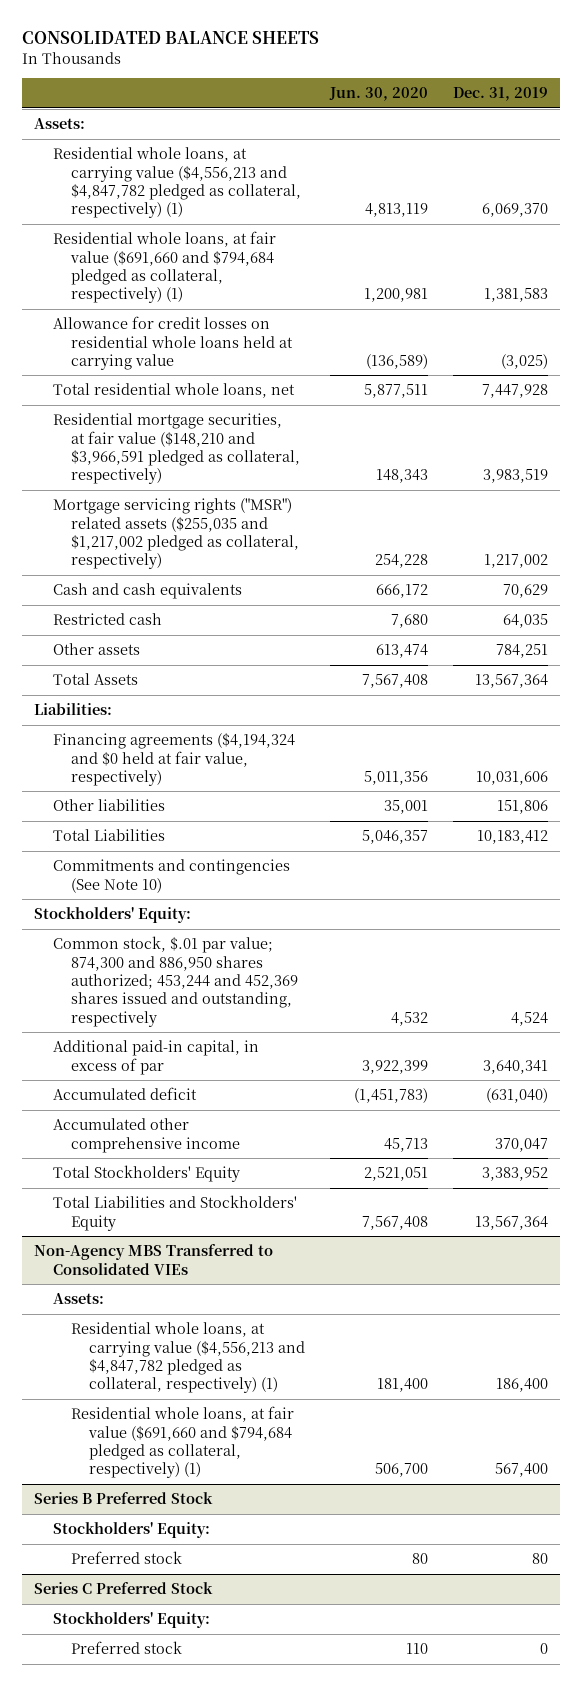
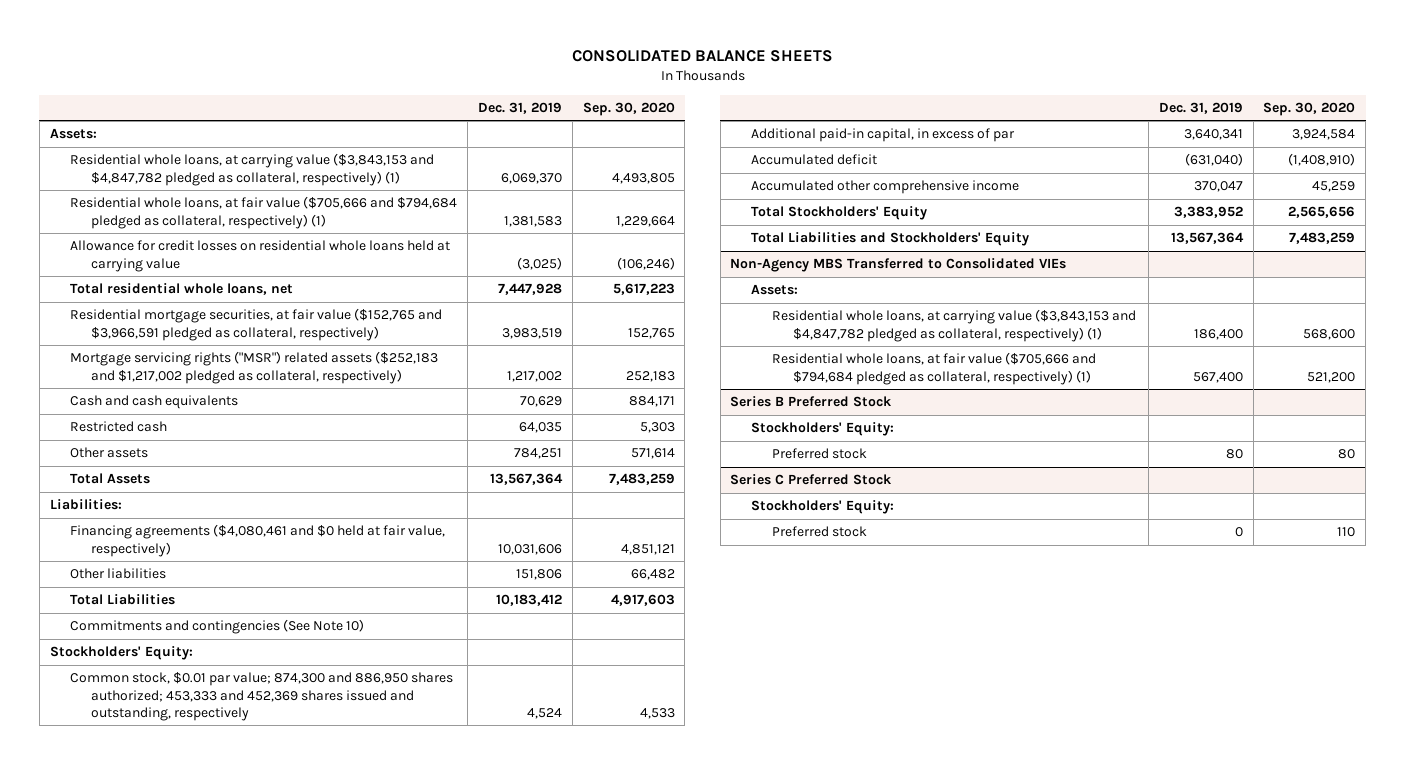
- | Jun. 30, 2020 | Dec. 31, 2019
+ | Dec. 31, 2019 | Sep. 30, 2020
- Residential whole loans, at carrying value ($4,556,213 and $4,847,782 pledged as collateral, respectively) (1) | 4,813,119 | 6,069,370
- Residential whole loans, at fair value ($691,660 and $794,684 pledged as collateral, respectively) (1) | 1,200,981 | 1,381,583
+ Residential whole loans, at carrying value ($3,843,153 and $4,847,782 pledged as collateral, respectively) (1) | 6,069,370 | 4,493,805
+ Residential whole loans, at fair value ($705,666 and $794,684 pledged as collateral, respectively) (1) | 1,381,583 | 1,229,664
- Residential mortgage securities, at fair value ($148,210 and $3,966,591 pledged as collateral, respectively) | 148,343 | 3,983,519
- Mortgage servicing rights ("MSR") related assets ($255,035 and $1,217,002 pledged as collateral, respectively) | 254,228 | 1,217,002
+ Residential mortgage securities, at fair value ($152,765 and $3,966,591 pledged as collateral, respectively) | 3,983,519 | 152,765
+ Mortgage servicing rights ("MSR") related assets ($252,183 and $1,217,002 pledged as collateral, respectively) | 1,217,002 | 252,183
- Financing agreements ($4,194,324 and $0 held at fair value, respectively) | 5,011,356 | 10,031,606
+ Financing agreements ($4,080,461 and $0 held at fair value, respectively) | 10,031,606 | 4,851,121
- Common stock, $.01 par value; 874,300 and 886,950 shares authorized; 453,244 and 452,369 shares issued and outstanding, respectively | 4,532 | 4,524
+ Common stock, $0.01 par value; 874,300 and 886,950 shares authorized; 453,333 and 452,369 shares issued and outstanding, respectively | 4,524 | 4,533
@ Non-Agency MBS Transferred to Consolidated VIEs
- Residential whole loans, at carrying value ($4,556,213 and $4,847,782 pledged as collateral, respectively) (1) | 181,400 | 186,400
- Residential whole loans, at fair value ($691,660 and $794,684 pledged as collateral, respectively) (1) | 506,700 | 567,400
+ Residential whole loans, at carrying value ($3,843,153 and $4,847,782 pledged as collateral, respectively) (1) | 186,400 | 568,600
+ Residential whole loans, at fair value ($705,666 and $794,684 pledged as collateral, respectively) (1) | 567,400 | 521,200

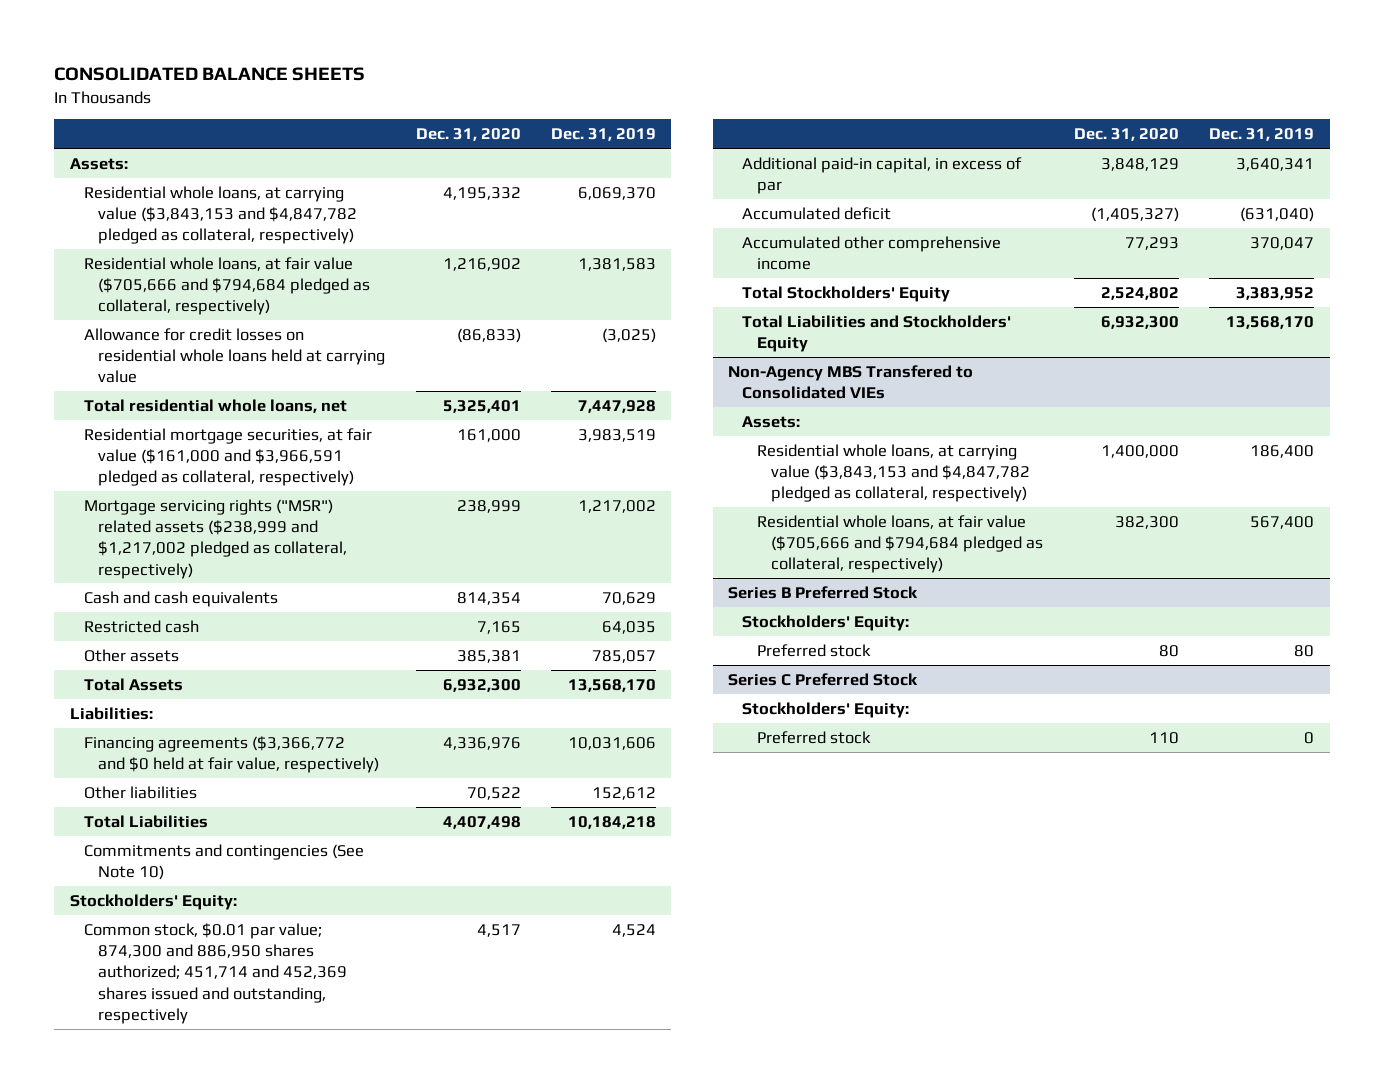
- | Dec. 31, 2019 | Sep. 30, 2020
+ | Dec. 31, 2020 | Dec. 31, 2019
- Residential whole loans, at carrying value ($3,843,153 and $4,847,782 pledged as collateral, respectively) (1) | 6,069,370 | 4,493,805
- Residential whole loans, at fair value ($705,666 and $794,684 pledged as collateral, respectively) (1) | 1,381,583 | 1,229,664
+ Residential whole loans, at carrying value ($3,843,153 and $4,847,782 pledged as collateral, respectively) | 4,195,332 | 6,069,370
+ Residential whole loans, at fair value ($705,666 and $794,684 pledged as collateral, respectively) | 1,216,902 | 1,381,583
- Residential mortgage securities, at fair value ($152,765 and $3,966,591 pledged as collateral, respectively) | 3,983,519 | 152,765
- Mortgage servicing rights ("MSR") related assets ($252,183 and $1,217,002 pledged as collateral, respectively) | 1,217,002 | 252,183
+ Residential mortgage securities, at fair value ($161,000 and $3,966,591 pledged as collateral, respectively) | 161,000 | 3,983,519
+ Mortgage servicing rights ("MSR") related assets ($238,999 and $1,217,002 pledged as collateral, respectively) | 238,999 | 1,217,002
- Other assets | 784,251 | 571,614
- Total Assets | 13,567,364 | 7,483,259
+ Other assets | 385,381 | 785,057
+ Total Assets | 6,932,300 | 13,568,170
- Financing agreements ($4,080,461 and $0 held at fair value, respectively) | 10,031,606 | 4,851,121
- Other liabilities | 151,806 | 66,482
- Total Liabilities | 10,183,412 | 4,917,603
+ Financing agreements ($3,366,772 and $0 held at fair value, respectively) | 4,336,976 | 10,031,606
+ Other liabilities | 70,522 | 152,612
+ Total Liabilities | 4,407,498 | 10,184,218
- Common stock, $0.01 par value; 874,300 and 886,950 shares authorized; 453,333 and 452,369 shares issued and outstanding, respectively | 4,524 | 4,533
+ Common stock, $0.01 par value; 874,300 and 886,950 shares authorized; 451,714 and 452,369 shares issued and outstanding, respectively | 4,517 | 4,524
- Total Liabilities and Stockholders' Equity | 13,567,364 | 7,483,259
- Non-Agency MBS Transferred to Consolidated VIEs
+ Total Liabilities and Stockholders' Equity | 6,932,300 | 13,568,170
+ Non-Agency MBS Transfered to Consolidated VIEs
- Residential whole loans, at carrying value ($3,843,153 and $4,847,782 pledged as collateral, respectively) (1) | 186,400 | 568,600
- Residential whole loans, at fair value ($705,666 and $794,684 pledged as collateral, respectively) (1) | 567,400 | 521,200
+ Residential whole loans, at carrying value ($3,843,153 and $4,847,782 pledged as collateral, respectively) | 1,400,000 | 186,400
+ Residential whole loans, at fair value ($705,666 and $794,684 pledged as collateral, respectively) | 382,300 | 567,400

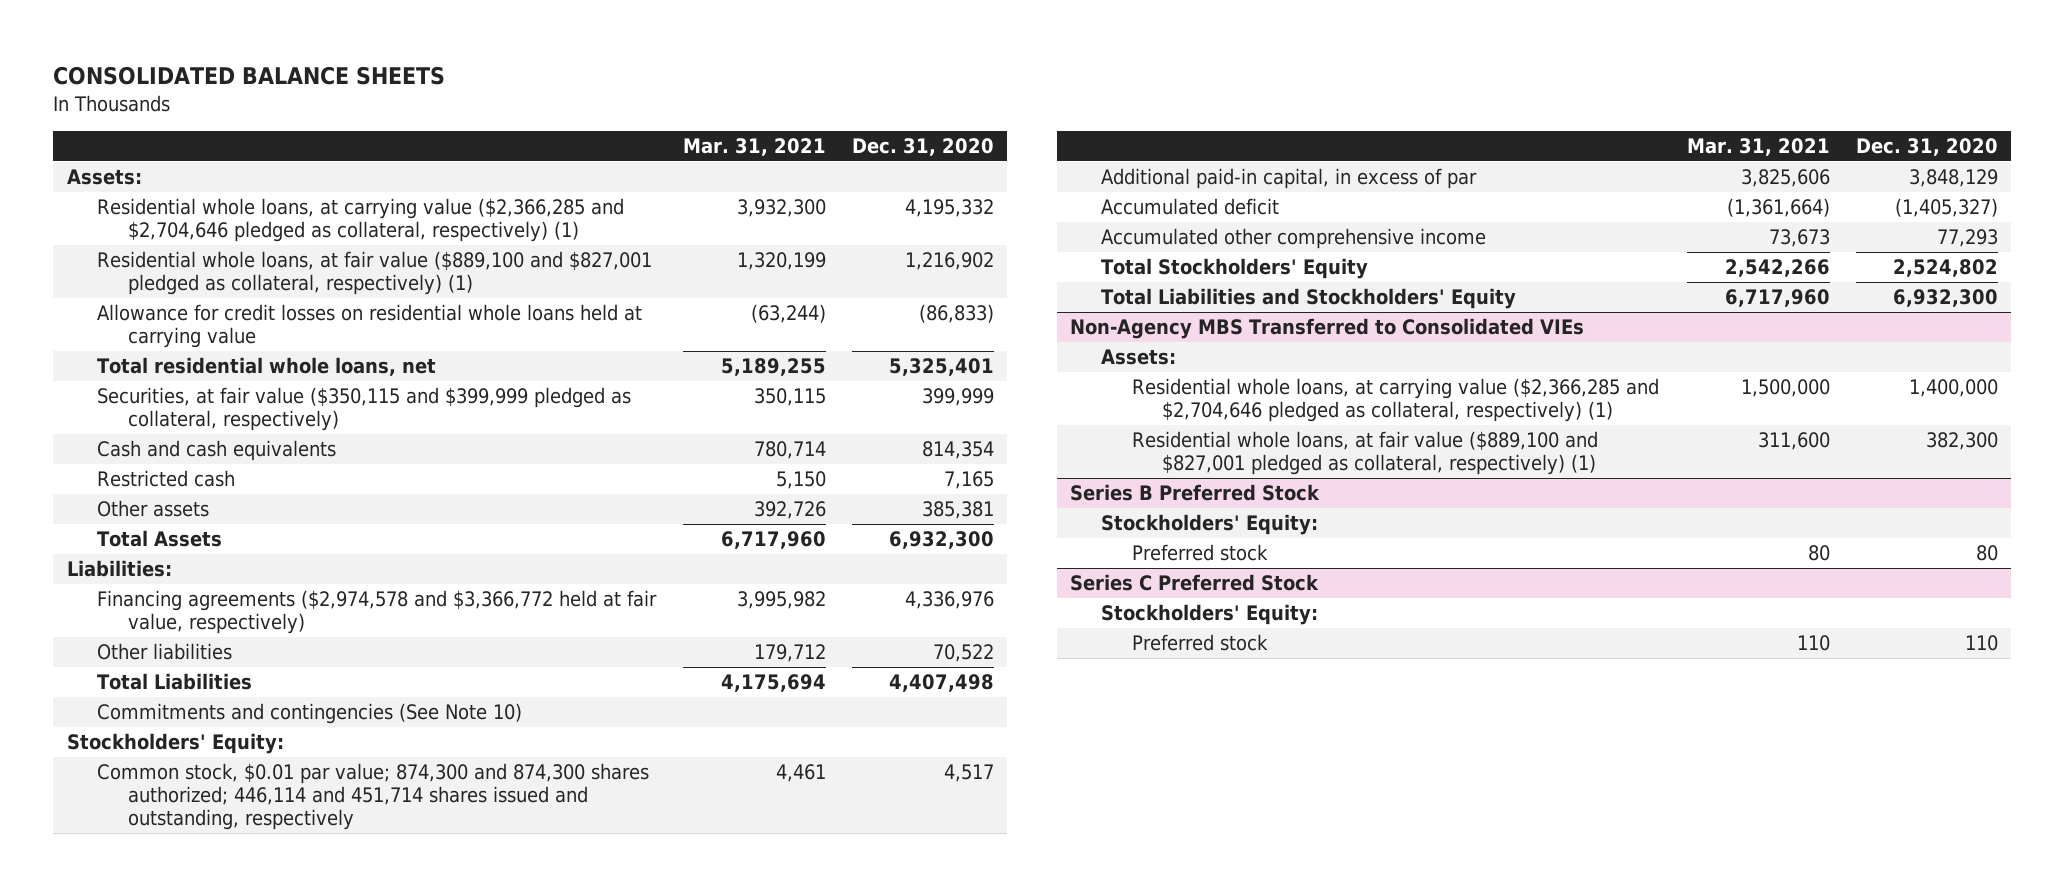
- | Dec. 31, 2020 | Dec. 31, 2019
+ | Mar. 31, 2021 | Dec. 31, 2020
- Residential whole loans, at carrying value ($3,843,153 and $4,847,782 pledged as collateral, respectively) | 4,195,332 | 6,069,370
- Residential whole loans, at fair value ($705,666 and $794,684 pledged as collateral, respectively) | 1,216,902 | 1,381,583
+ Residential whole loans, at carrying value ($2,366,285 and $2,704,646 pledged as collateral, respectively) (1) | 3,932,300 | 4,195,332
+ Residential whole loans, at fair value ($889,100 and $827,001 pledged as collateral, respectively) (1) | 1,320,199 | 1,216,902
- Residential mortgage securities, at fair value ($161,000 and $3,966,591 pledged as collateral, respectively) | 161,000 | 3,983,519
- Mortgage servicing rights ("MSR") related assets ($238,999 and $1,217,002 pledged as collateral, respectively) | 238,999 | 1,217,002
+ Securities, at fair value ($350,115 and $399,999 pledged as collateral, respectively) | 350,115 | 399,999
- Financing agreements ($3,366,772 and $0 held at fair value, respectively) | 4,336,976 | 10,031,606
+ Financing agreements ($2,974,578 and $3,366,772 held at fair value, respectively) | 3,995,982 | 4,336,976
- Common stock, $0.01 par value; 874,300 and 886,950 shares authorized; 451,714 and 452,369 shares issued and outstanding, respectively | 4,517 | 4,524
+ Common stock, $0.01 par value; 874,300 and 874,300 shares authorized; 446,114 and 451,714 shares issued and outstanding, respectively | 4,461 | 4,517
- Non-Agency MBS Transfered to Consolidated VIEs
+ Non-Agency MBS Transferred to Consolidated VIEs
- Residential whole loans, at carrying value ($3,843,153 and $4,847,782 pledged as collateral, respectively) | 1,400,000 | 186,400
- Residential whole loans, at fair value ($705,666 and $794,684 pledged as collateral, respectively) | 382,300 | 567,400
+ Residential whole loans, at carrying value ($2,366,285 and $2,704,646 pledged as collateral, respectively) (1) | 1,500,000 | 1,400,000
+ Residential whole loans, at fair value ($889,100 and $827,001 pledged as collateral, respectively) (1) | 311,600 | 382,300

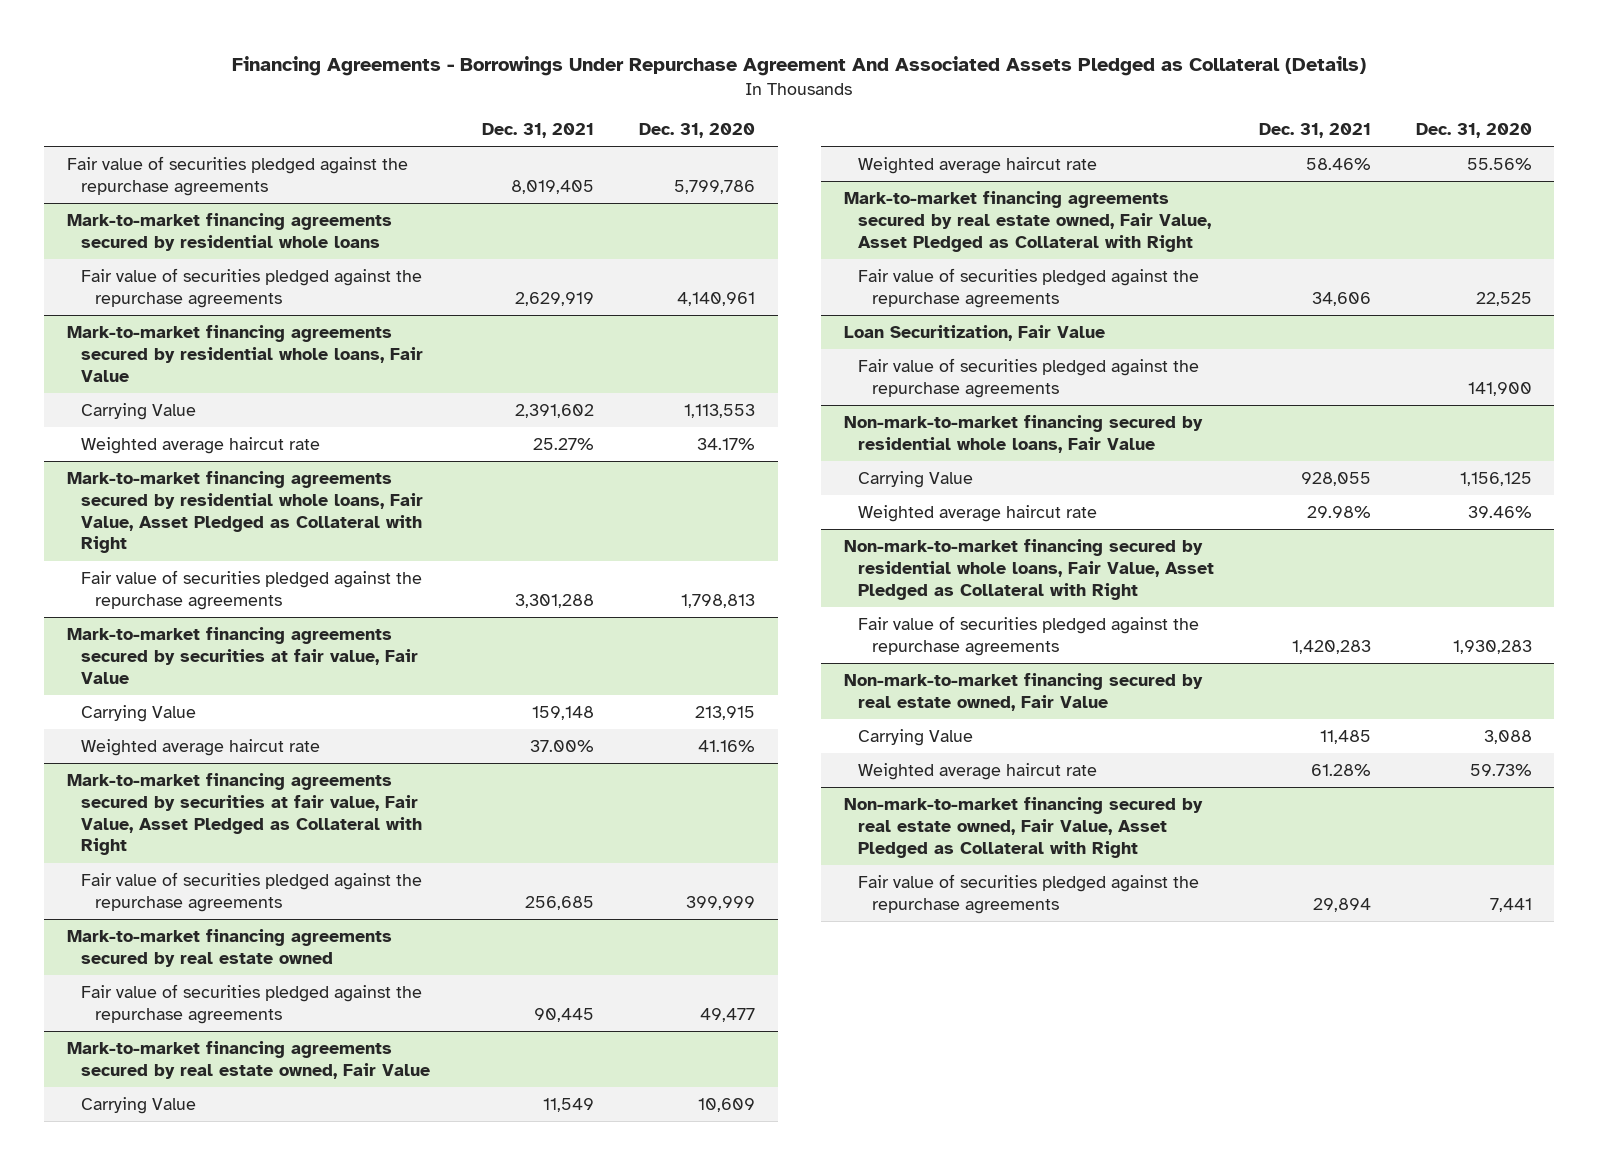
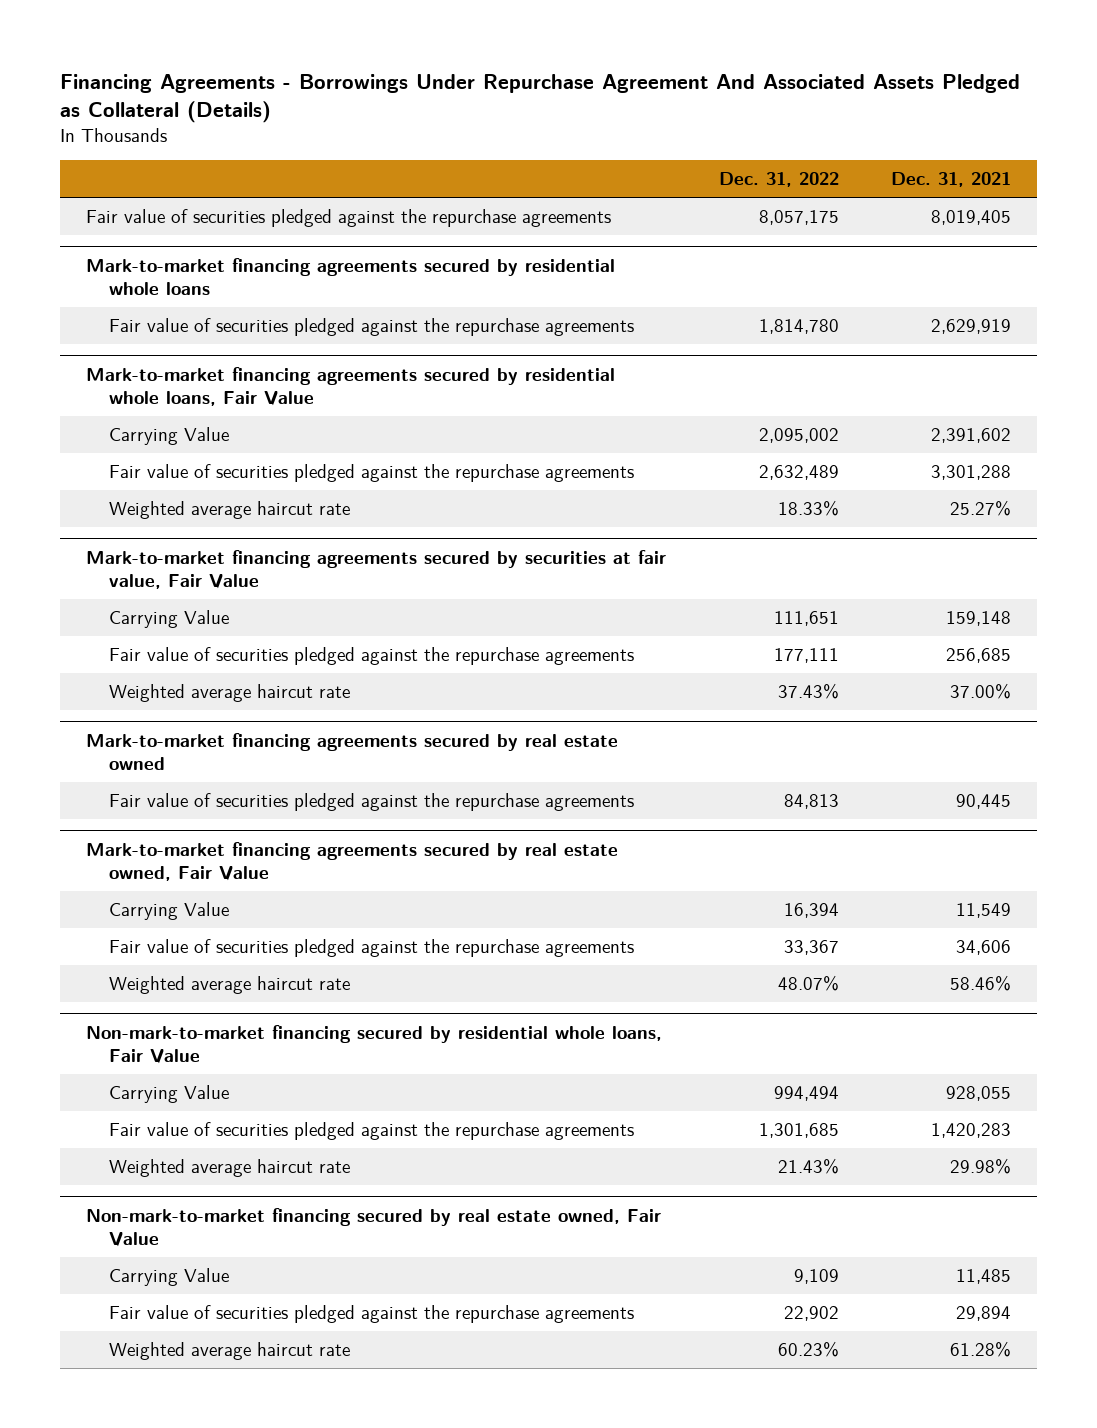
- | Dec. 31, 2021 | Dec. 31, 2020
+ | Dec. 31, 2022 | Dec. 31, 2021
- Mark-to-market financing agreements secured by residential whole loans, Fair Value, Asset Pledged as Collateral with Right
@ Mark-to-market financing agreements secured by residential whole loans, Fair Value
moved down: Weighted average haircut rate | 18.33% | 25.27%
- Mark-to-market financing agreements secured by securities at fair value, Fair Value, Asset Pledged as Collateral with Right
@ Mark-to-market financing agreements secured by securities at fair value, Fair Value
moved down: Weighted average haircut rate | 37.43% | 37.00%
- Mark-to-market financing agreements secured by real estate owned, Fair Value, Asset Pledged as Collateral with Right
- Loan Securitization, Fair Value
- Fair value of securities pledged against the repurchase agreements | | 141,900
@ Mark-to-market financing agreements secured by real estate owned, Fair Value
moved down: Weighted average haircut rate | 48.07% | 58.46%
- Non-mark-to-market financing secured by residential whole loans, Fair Value, Asset Pledged as Collateral with Right
@ Non-mark-to-market financing secured by residential whole loans, Fair Value
moved down: Weighted average haircut rate | 21.43% | 29.98%
- Non-mark-to-market financing secured by real estate owned, Fair Value, Asset Pledged as Collateral with Right
@ Non-mark-to-market financing secured by real estate owned, Fair Value
moved down: Weighted average haircut rate | 60.23% | 61.28%

